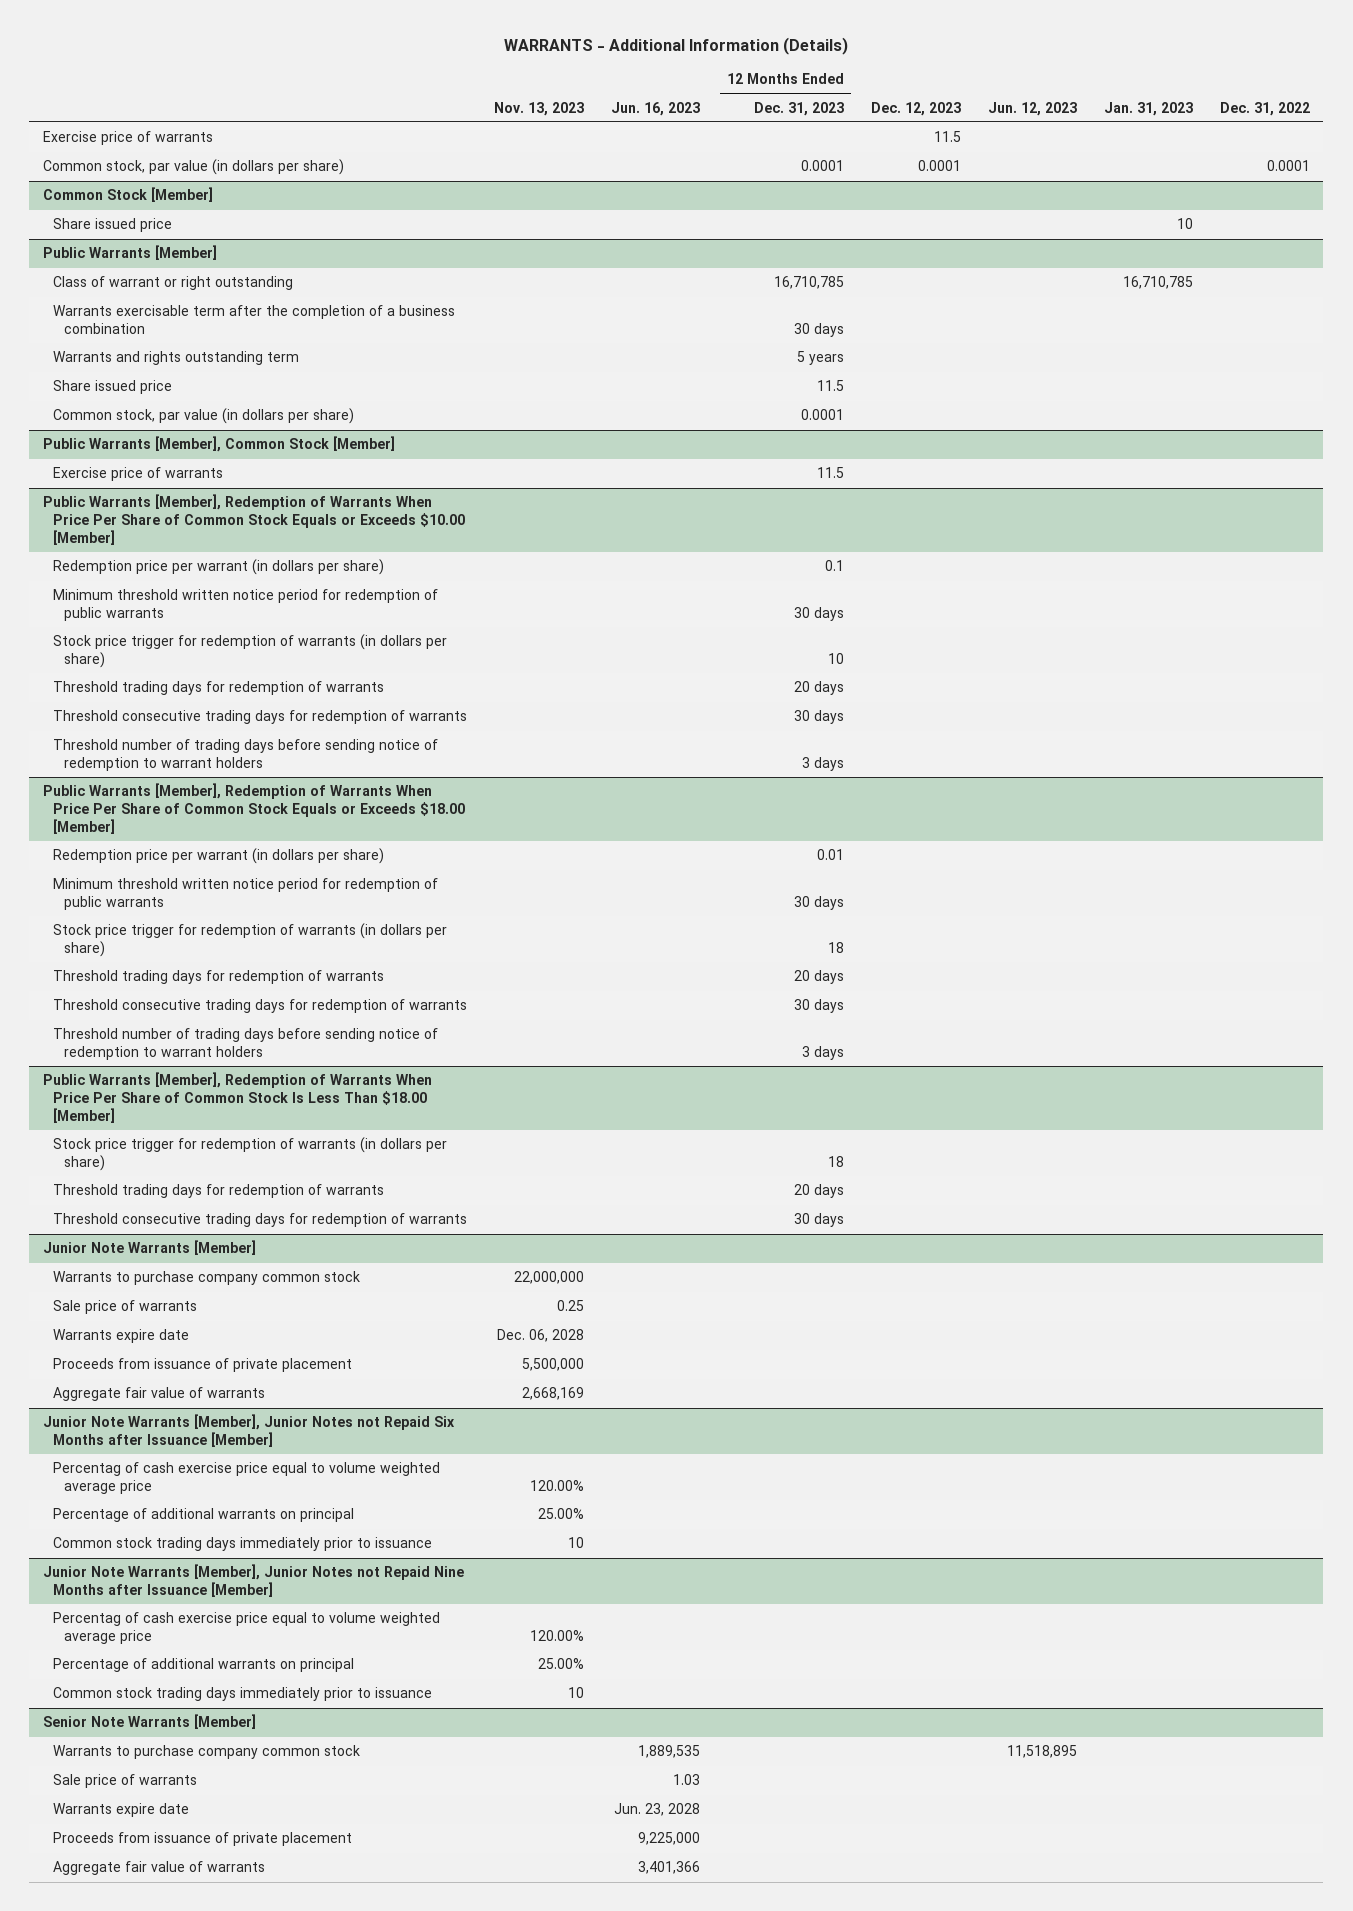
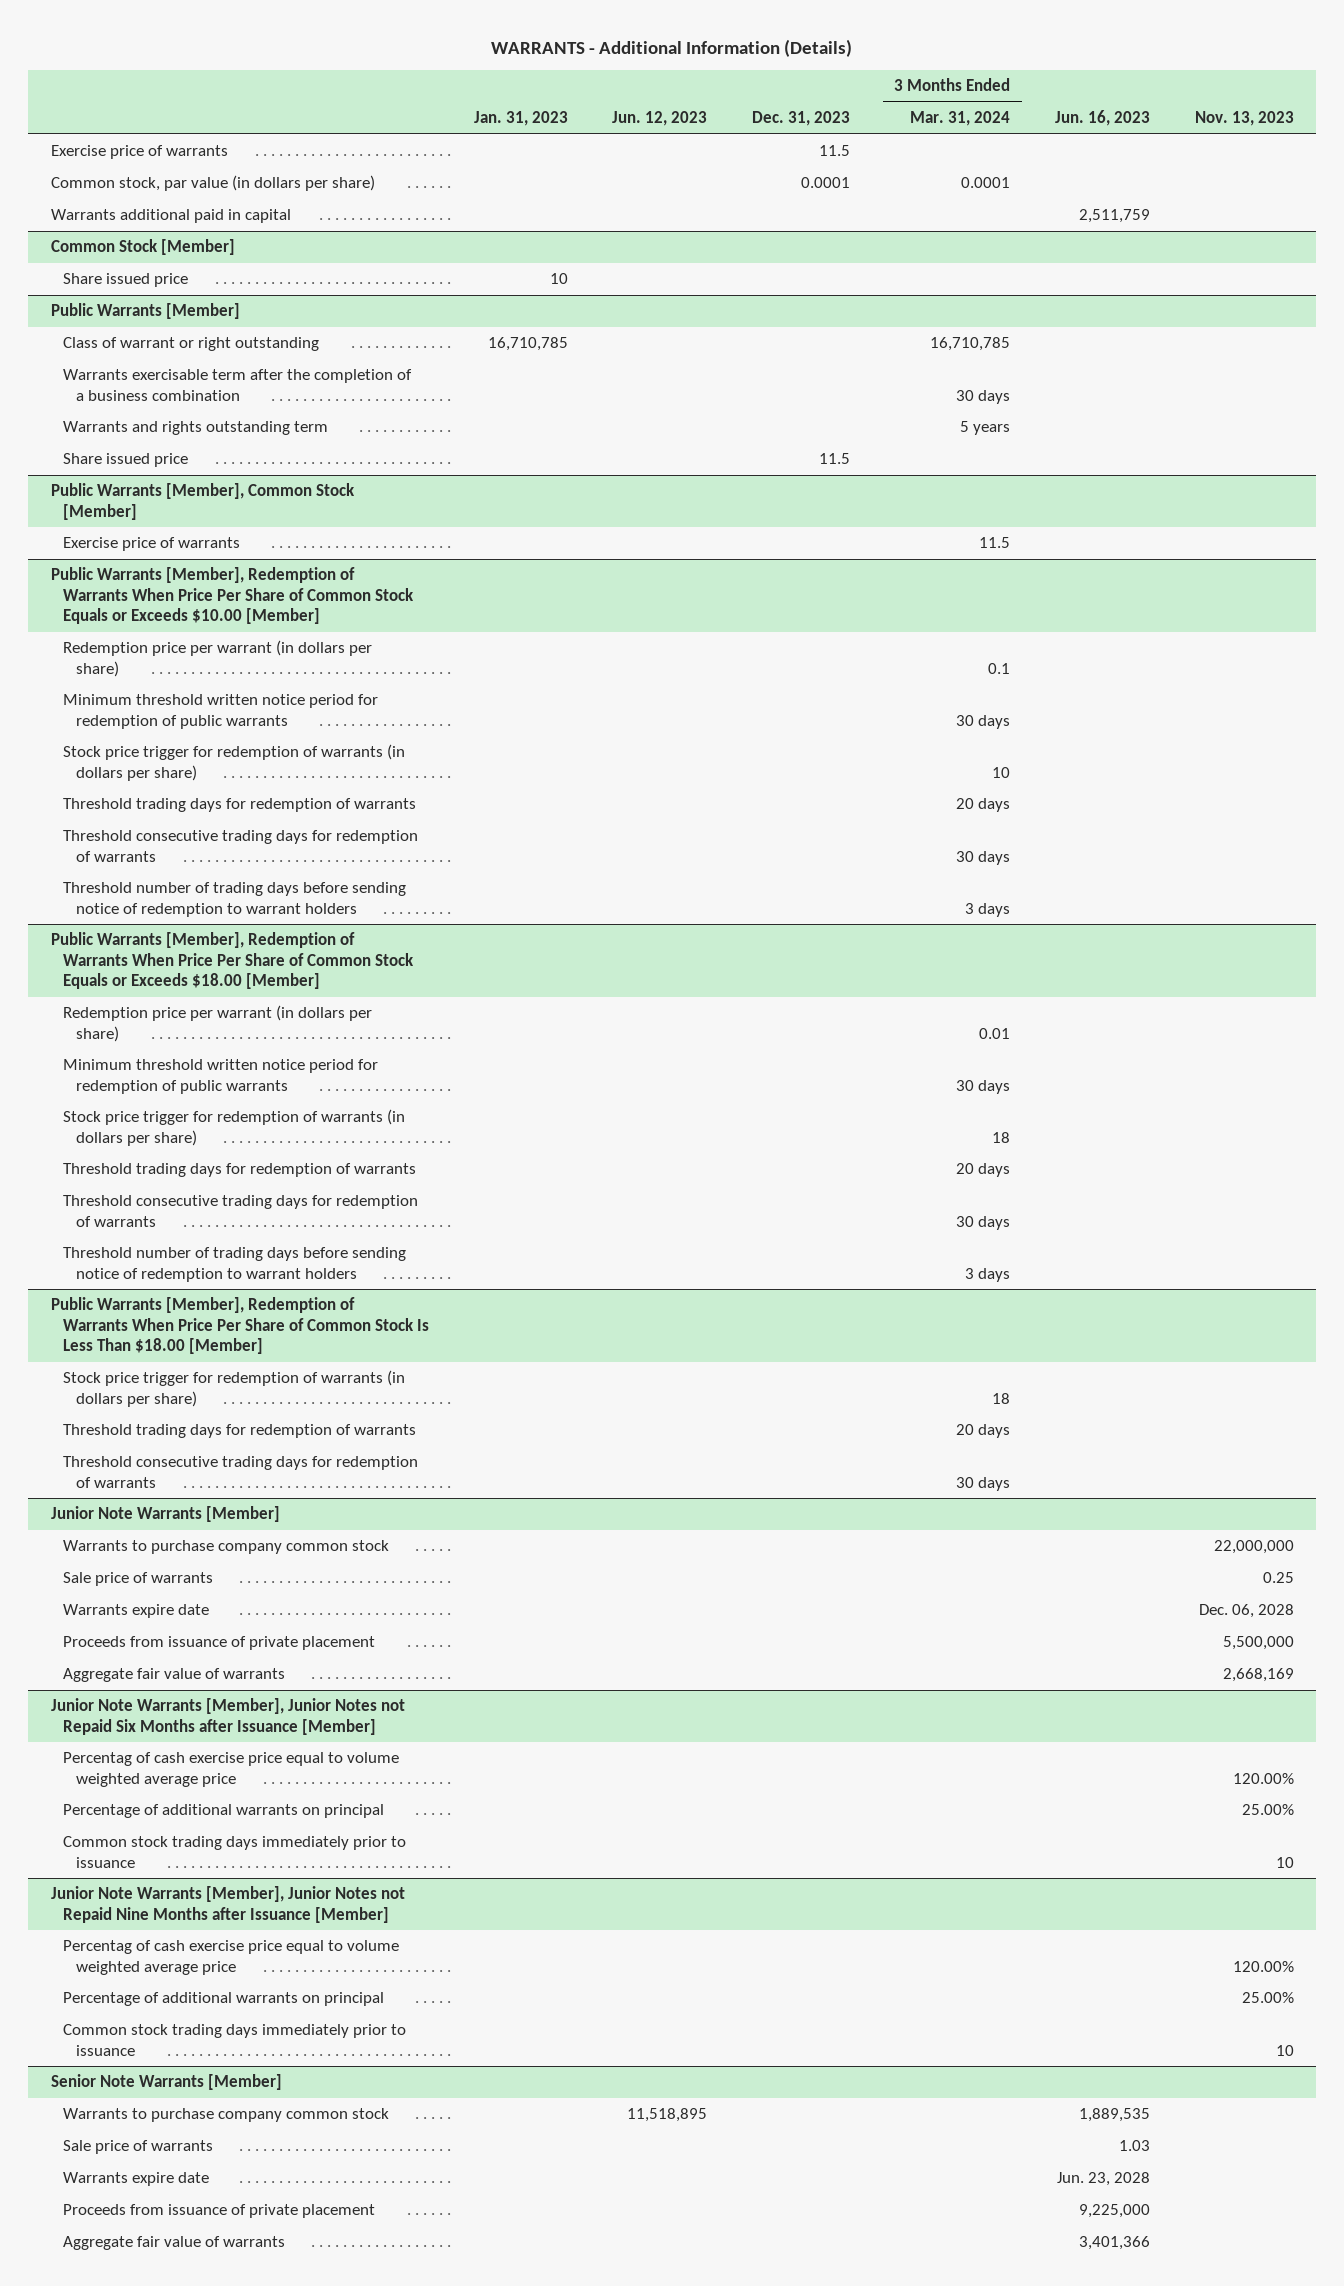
- | Nov. 13, 2023 | Jun. 16, 2023 | 12 Months Ended Dec. 31, 2023 | Dec. 12, 2023 | Jun. 12, 2023 | Jan. 31, 2023 | Dec. 31, 2022
+ | Jan. 31, 2023 | Jun. 12, 2023 | Dec. 31, 2023 | 3 Months Ended Mar. 31, 2024 | Jun. 16, 2023 | Nov. 13, 2023
+ Warrants additional paid in capital | | | | | 2,511,759 |
@ Public Warrants [Member]
- Common stock, par value (in dollars per share) | | | 0.0001 | | | |

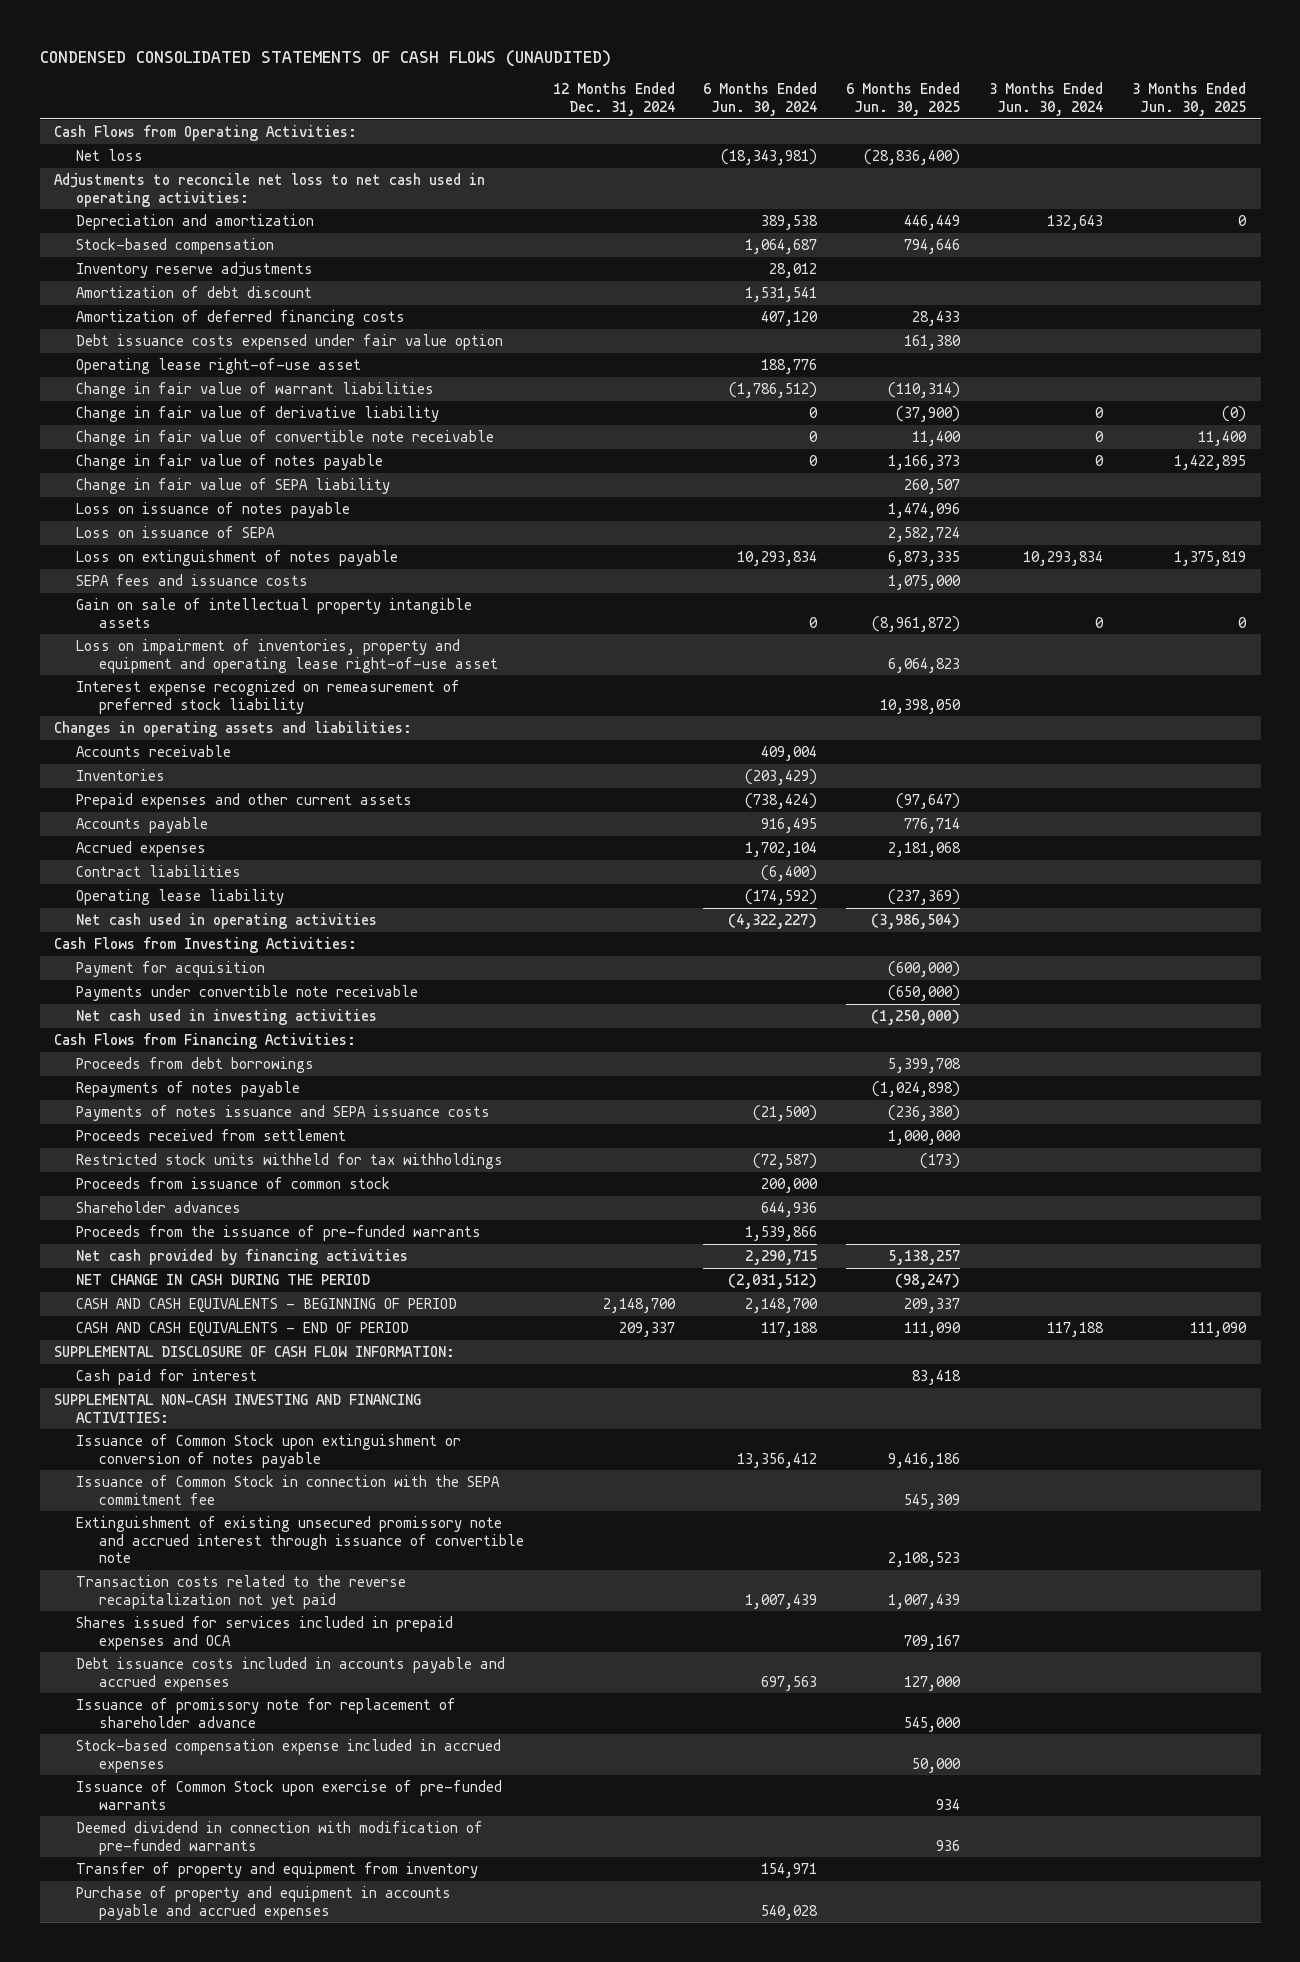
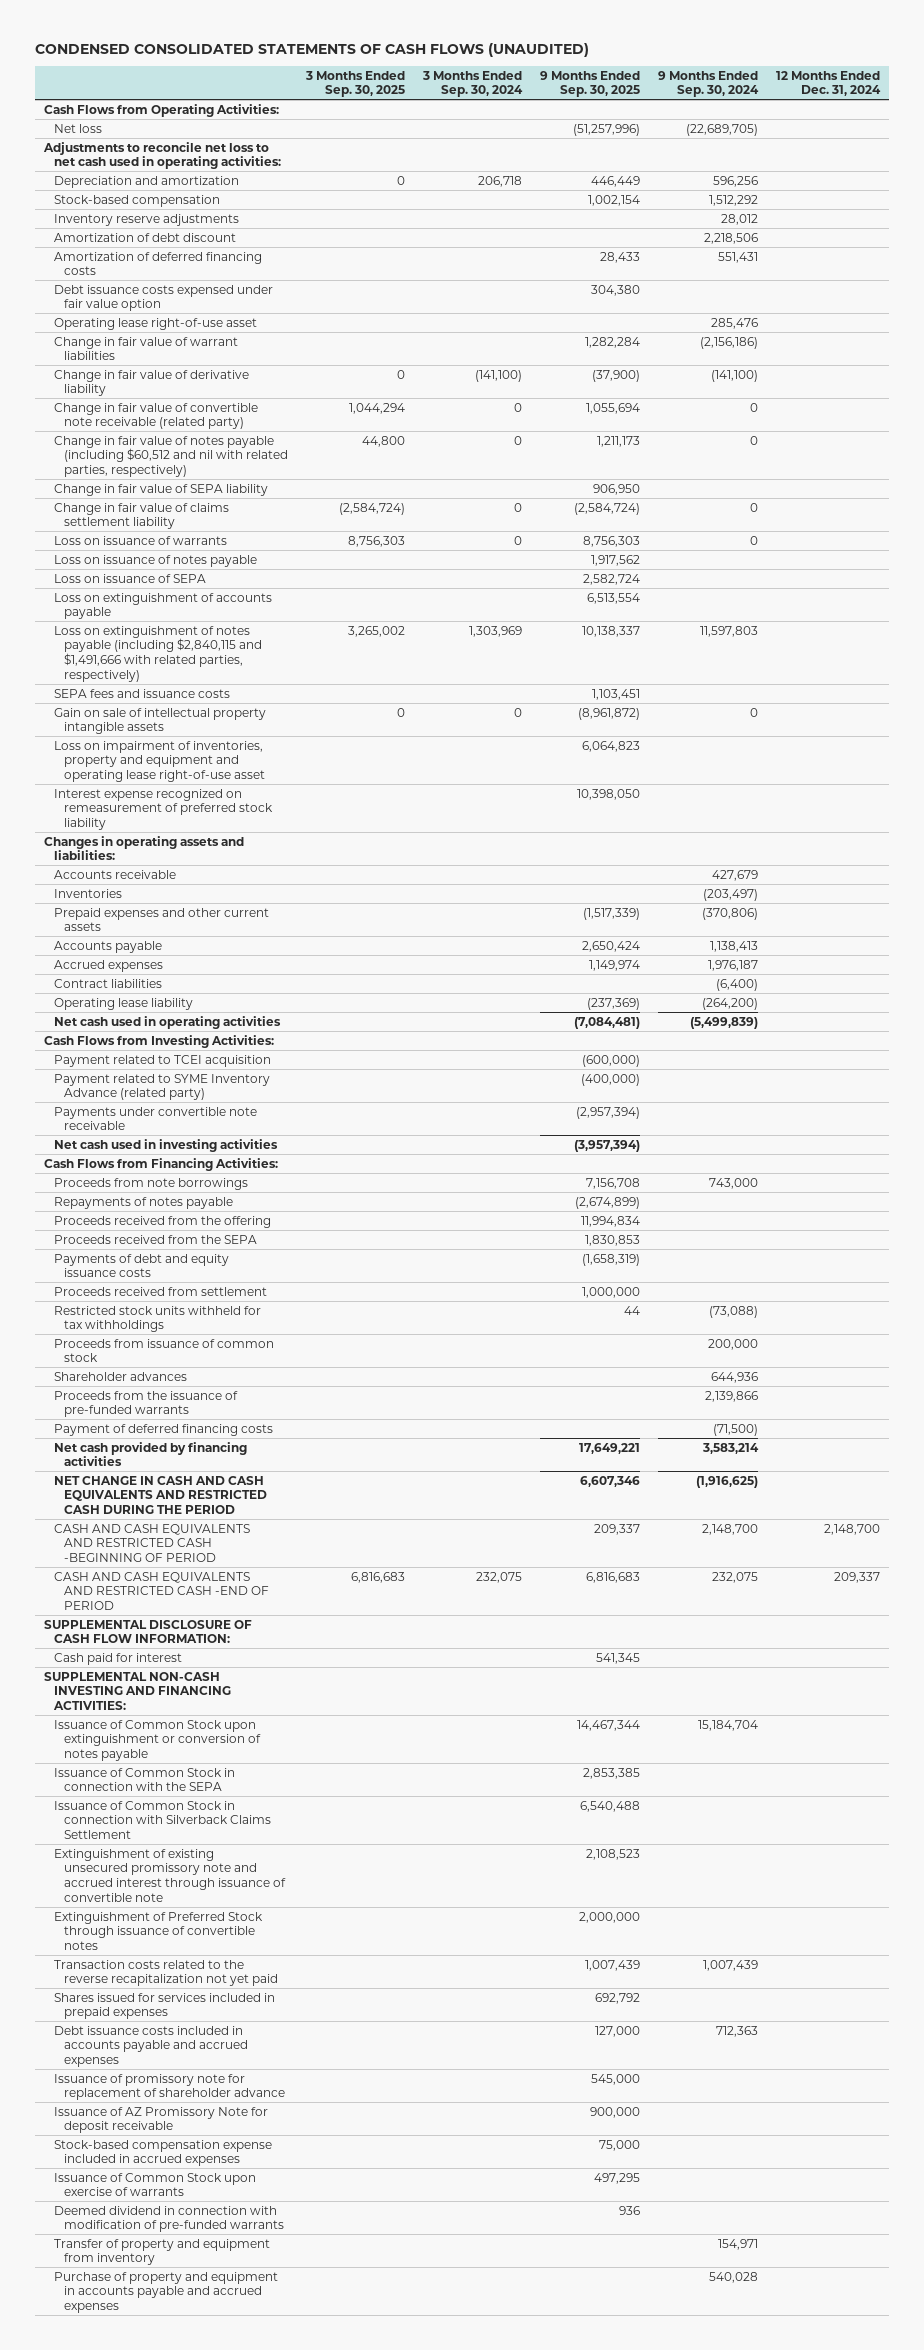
- | 12 Months Ended Dec. 31, 2024 | 6 Months Ended Jun. 30, 2024 | 6 Months Ended Jun. 30, 2025 | 3 Months Ended Jun. 30, 2024 | 3 Months Ended Jun. 30, 2025
+ | 3 Months Ended Sep. 30, 2025 | 3 Months Ended Sep. 30, 2024 | 9 Months Ended Sep. 30, 2025 | 9 Months Ended Sep. 30, 2024 | 12 Months Ended Dec. 31, 2024
- Change in fair value of convertible note receivable | | 0 | 11,400 | 0 | 11,400
- Change in fair value of notes payable | | 0 | 1,166,373 | 0 | 1,422,895
+ Change in fair value of convertible note receivable (related party) | 1,044,294 | 0 | 1,055,694 | 0 |
+ Change in fair value of notes payable (including $60,512 and nil with related parties, respectively) | 44,800 | 0 | 1,211,173 | 0 |
+ Change in fair value of claims settlement liability | (2,584,724) | 0 | (2,584,724) | 0 |
+ Loss on issuance of warrants | 8,756,303 | 0 | 8,756,303 | 0 |
- Loss on extinguishment of notes payable | | 10,293,834 | 6,873,335 | 10,293,834 | 1,375,819
+ Loss on extinguishment of accounts payable | | | 6,513,554 | |
+ Loss on extinguishment of notes payable (including $2,840,115 and $1,491,666 with related parties, respectively) | 3,265,002 | 1,303,969 | 10,138,337 | 11,597,803 |
- Payment for acquisition | | | (600,000) | |
+ Payment related to TCEI acquisition | | | (600,000) | |
+ Payment related to SYME Inventory Advance (related party) | | | (400,000) | |
- Proceeds from debt borrowings | | | 5,399,708 | |
+ Proceeds from note borrowings | | | 7,156,708 | 743,000 |
- Payments of notes issuance and SEPA issuance costs | | (21,500) | (236,380) | |
+ Proceeds received from the offering | | | 11,994,834 | |
+ Proceeds received from the SEPA | | | 1,830,853 | |
+ Payments of debt and equity issuance costs | | | (1,658,319) | |
+ Payment of deferred financing costs | | | | (71,500) |
- NET CHANGE IN CASH DURING THE PERIOD | | (2,031,512) | (98,247) | |
- CASH AND CASH EQUIVALENTS - BEGINNING OF PERIOD | 2,148,700 | 2,148,700 | 209,337 | |
- CASH AND CASH EQUIVALENTS - END OF PERIOD | 209,337 | 117,188 | 111,090 | 117,188 | 111,090
+ NET CHANGE IN CASH AND CASH EQUIVALENTS AND RESTRICTED CASH DURING THE PERIOD | | | 6,607,346 | (1,916,625) |
+ CASH AND CASH EQUIVALENTS AND RESTRICTED CASH -BEGINNING OF PERIOD | | | 209,337 | 2,148,700 | 2,148,700
+ CASH AND CASH EQUIVALENTS AND RESTRICTED CASH -END OF PERIOD | 6,816,683 | 232,075 | 6,816,683 | 232,075 | 209,337
- Issuance of Common Stock in connection with the SEPA commitment fee | | | 545,309 | |
+ Issuance of Common Stock in connection with the SEPA | | | 2,853,385 | |
+ Issuance of Common Stock in connection with Silverback Claims Settlement | | | 6,540,488 | |
+ Extinguishment of Preferred Stock through issuance of convertible notes | | | 2,000,000 | |
- Shares issued for services included in prepaid expenses and OCA | | | 709,167 | |
+ Shares issued for services included in prepaid expenses | | | 692,792 | |
+ Issuance of AZ Promissory Note for deposit receivable | | | 900,000 | |
- Issuance of Common Stock upon exercise of pre-funded warrants | | | 934 | |
+ Issuance of Common Stock upon exercise of warrants | | | 497,295 | |

